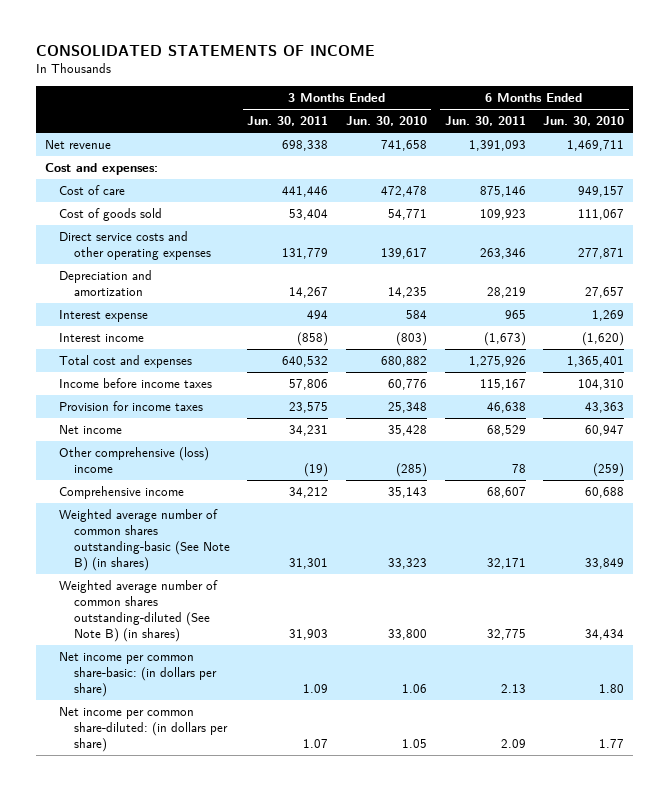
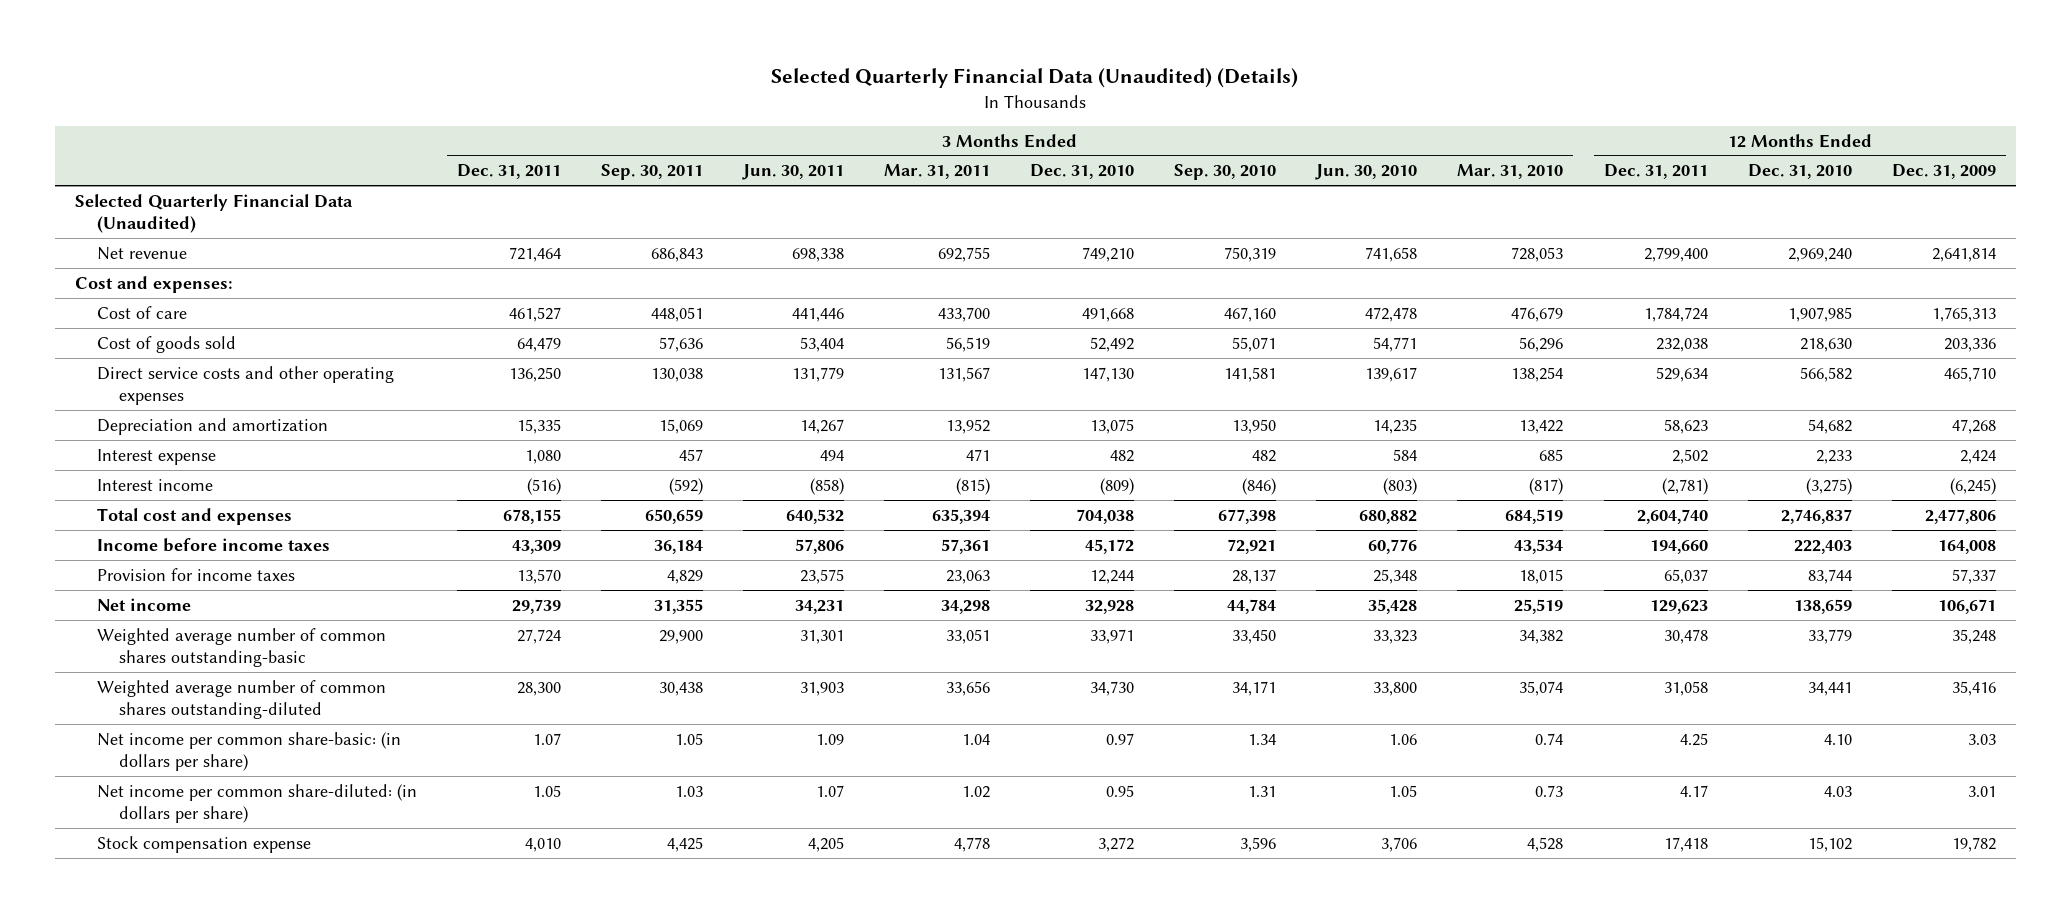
- CONSOLIDATED STATEMENTS OF INCOME
+ Selected Quarterly Financial Data (Unaudited) (Details)
- | 3 Months Ended Jun. 30, 2011 | 3 Months Ended Jun. 30, 2010 | 6 Months Ended Jun. 30, 2011 | 6 Months Ended Jun. 30, 2010
+ | 3 Months Ended Dec. 31, 2011 | 3 Months Ended Sep. 30, 2011 | 3 Months Ended Jun. 30, 2011 | 3 Months Ended Mar. 31, 2011 | 3 Months Ended Dec. 31, 2010 | 3 Months Ended Sep. 30, 2010 | 3 Months Ended Jun. 30, 2010 | 3 Months Ended Mar. 31, 2010 | 12 Months Ended Dec. 31, 2011 | 12 Months Ended Dec. 31, 2010 | 12 Months Ended Dec. 31, 2009
+ Selected Quarterly Financial Data (Unaudited)
- Other comprehensive (loss) income | (19) | (285) | 78 | (259)
- Comprehensive income | 34,212 | 35,143 | 68,607 | 60,688
- Weighted average number of common shares outstanding-basic (See Note B) (in shares) | 31,301 | 33,323 | 32,171 | 33,849
- Weighted average number of common shares outstanding-diluted (See Note B) (in shares) | 31,903 | 33,800 | 32,775 | 34,434
+ Weighted average number of common shares outstanding-basic | 27,724 | 29,900 | 31,301 | 33,051 | 33,971 | 33,450 | 33,323 | 34,382 | 30,478 | 33,779 | 35,248
+ Weighted average number of common shares outstanding-diluted | 28,300 | 30,438 | 31,903 | 33,656 | 34,730 | 34,171 | 33,800 | 35,074 | 31,058 | 34,441 | 35,416
+ Stock compensation expense | 4,010 | 4,425 | 4,205 | 4,778 | 3,272 | 3,596 | 3,706 | 4,528 | 17,418 | 15,102 | 19,782

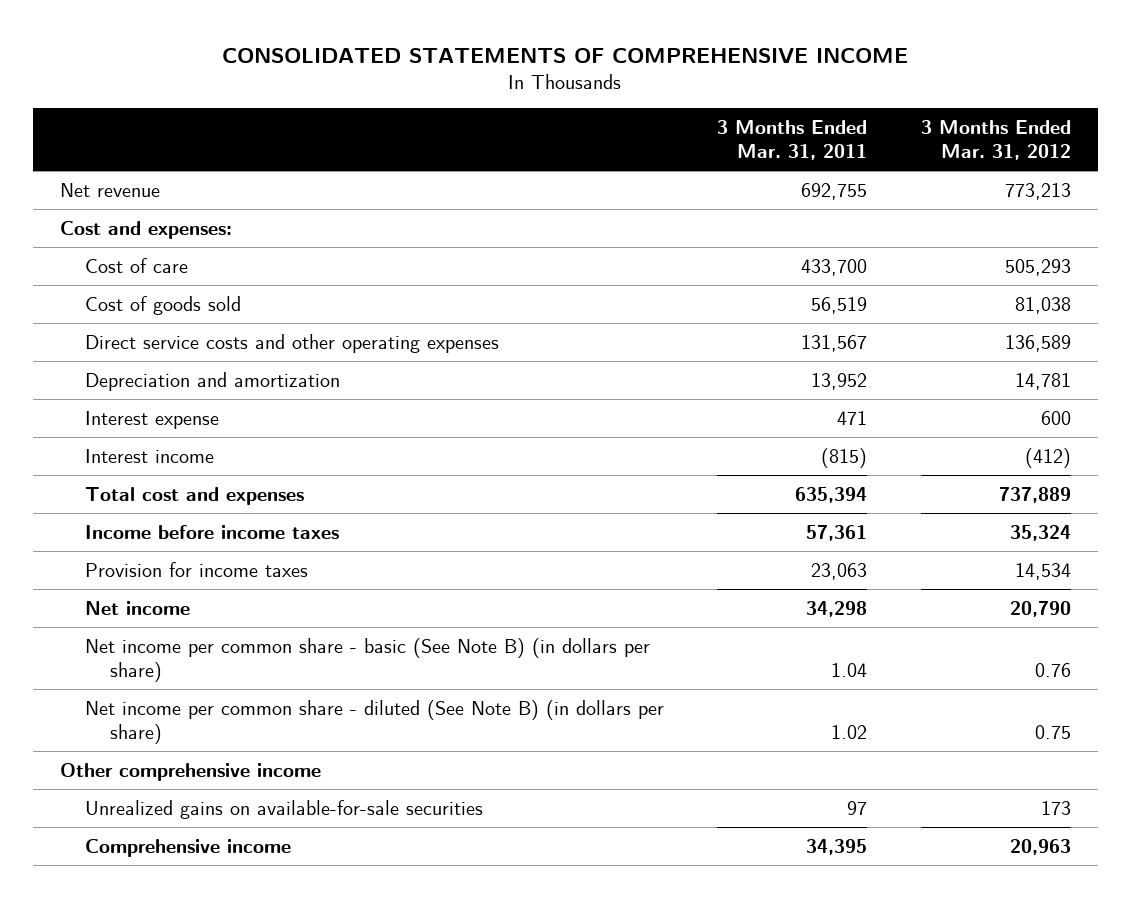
- Selected Quarterly Financial Data (Unaudited) (Details)
+ CONSOLIDATED STATEMENTS OF COMPREHENSIVE INCOME
- | 3 Months Ended Dec. 31, 2011 | 3 Months Ended Sep. 30, 2011 | 3 Months Ended Jun. 30, 2011 | 3 Months Ended Mar. 31, 2011 | 3 Months Ended Dec. 31, 2010 | 3 Months Ended Sep. 30, 2010 | 3 Months Ended Jun. 30, 2010 | 3 Months Ended Mar. 31, 2010 | 12 Months Ended Dec. 31, 2011 | 12 Months Ended Dec. 31, 2010 | 12 Months Ended Dec. 31, 2009
+ | 3 Months Ended Mar. 31, 2011 | 3 Months Ended Mar. 31, 2012
- Selected Quarterly Financial Data (Unaudited)
- Weighted average number of common shares outstanding-basic | 27,724 | 29,900 | 31,301 | 33,051 | 33,971 | 33,450 | 33,323 | 34,382 | 30,478 | 33,779 | 35,248
- Weighted average number of common shares outstanding-diluted | 28,300 | 30,438 | 31,903 | 33,656 | 34,730 | 34,171 | 33,800 | 35,074 | 31,058 | 34,441 | 35,416
- Net income per common share-basic: (in dollars per share) | 1.07 | 1.05 | 1.09 | 1.04 | 0.97 | 1.34 | 1.06 | 0.74 | 4.25 | 4.10 | 3.03
- Net income per common share-diluted: (in dollars per share) | 1.05 | 1.03 | 1.07 | 1.02 | 0.95 | 1.31 | 1.05 | 0.73 | 4.17 | 4.03 | 3.01
- Stock compensation expense | 4,010 | 4,425 | 4,205 | 4,778 | 3,272 | 3,596 | 3,706 | 4,528 | 17,418 | 15,102 | 19,782
+ Net income per common share - basic (See Note B) (in dollars per share) | 1.04 | 0.76
+ Net income per common share - diluted (See Note B) (in dollars per share) | 1.02 | 0.75
+ Other comprehensive income
+ Unrealized gains on available-for-sale securities | 97 | 173
+ Comprehensive income | 34,395 | 20,963

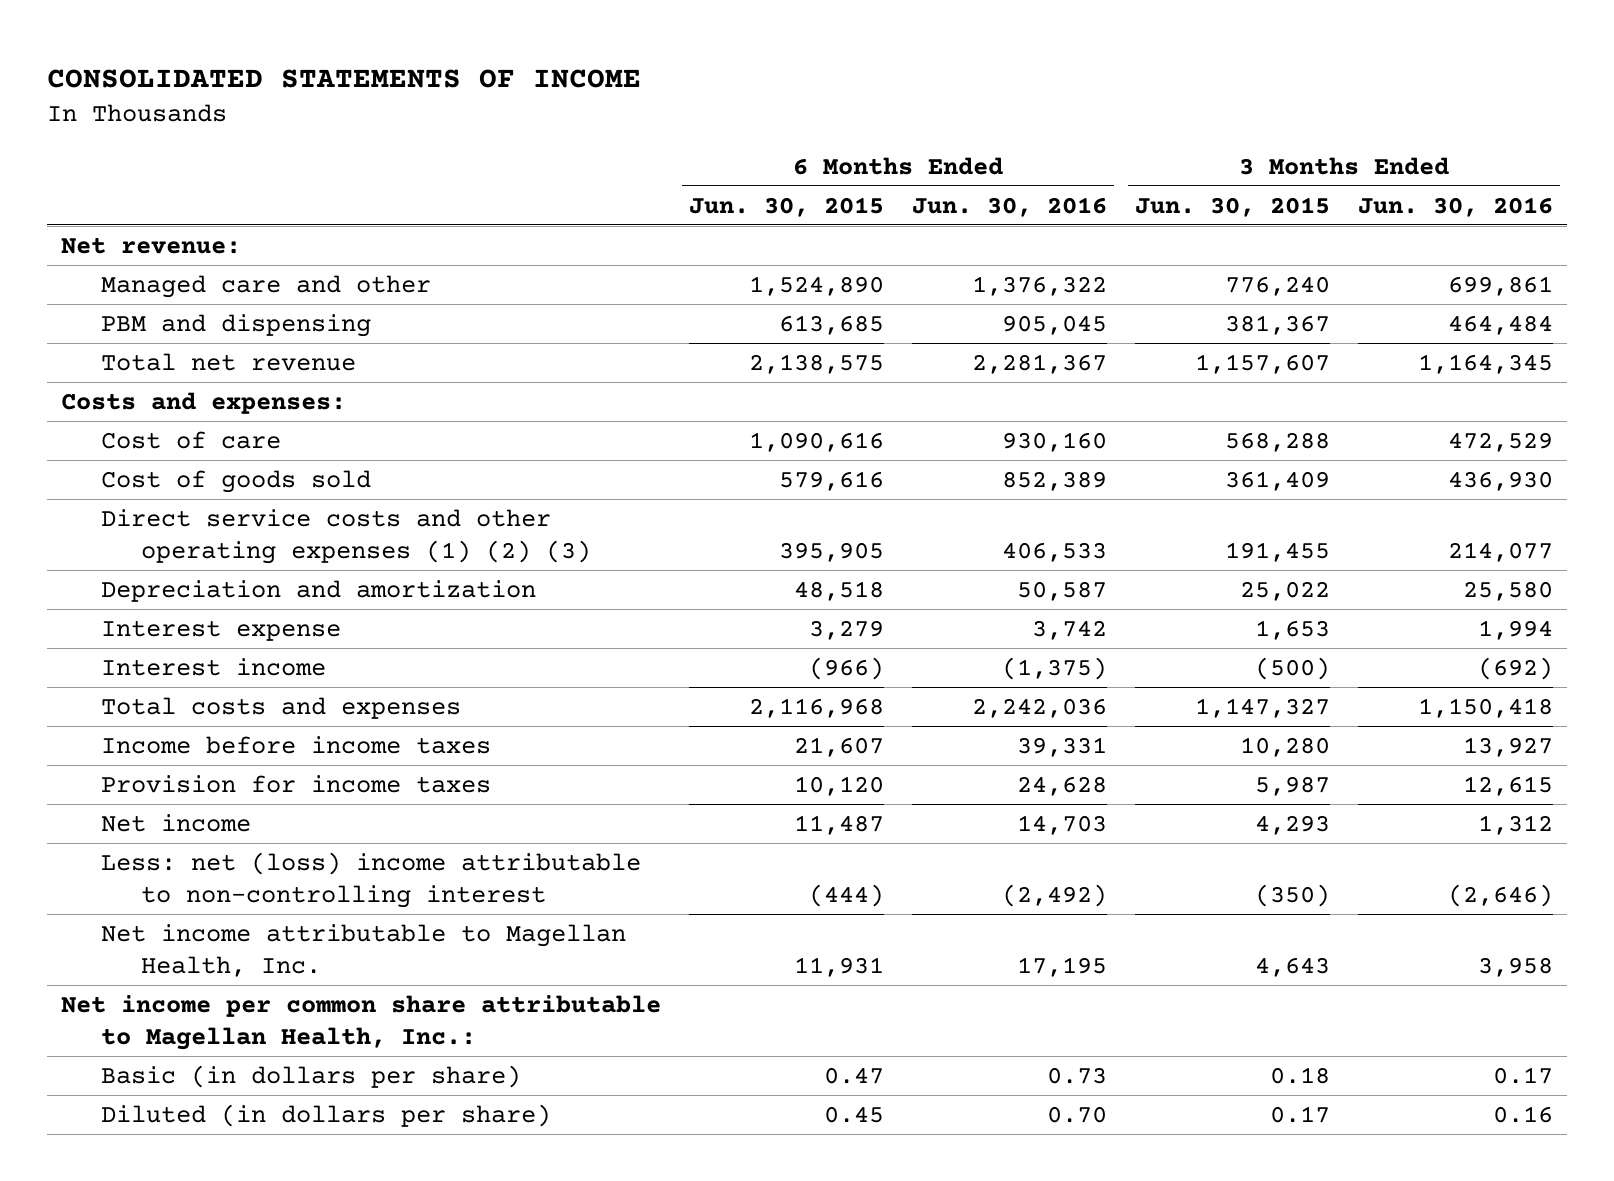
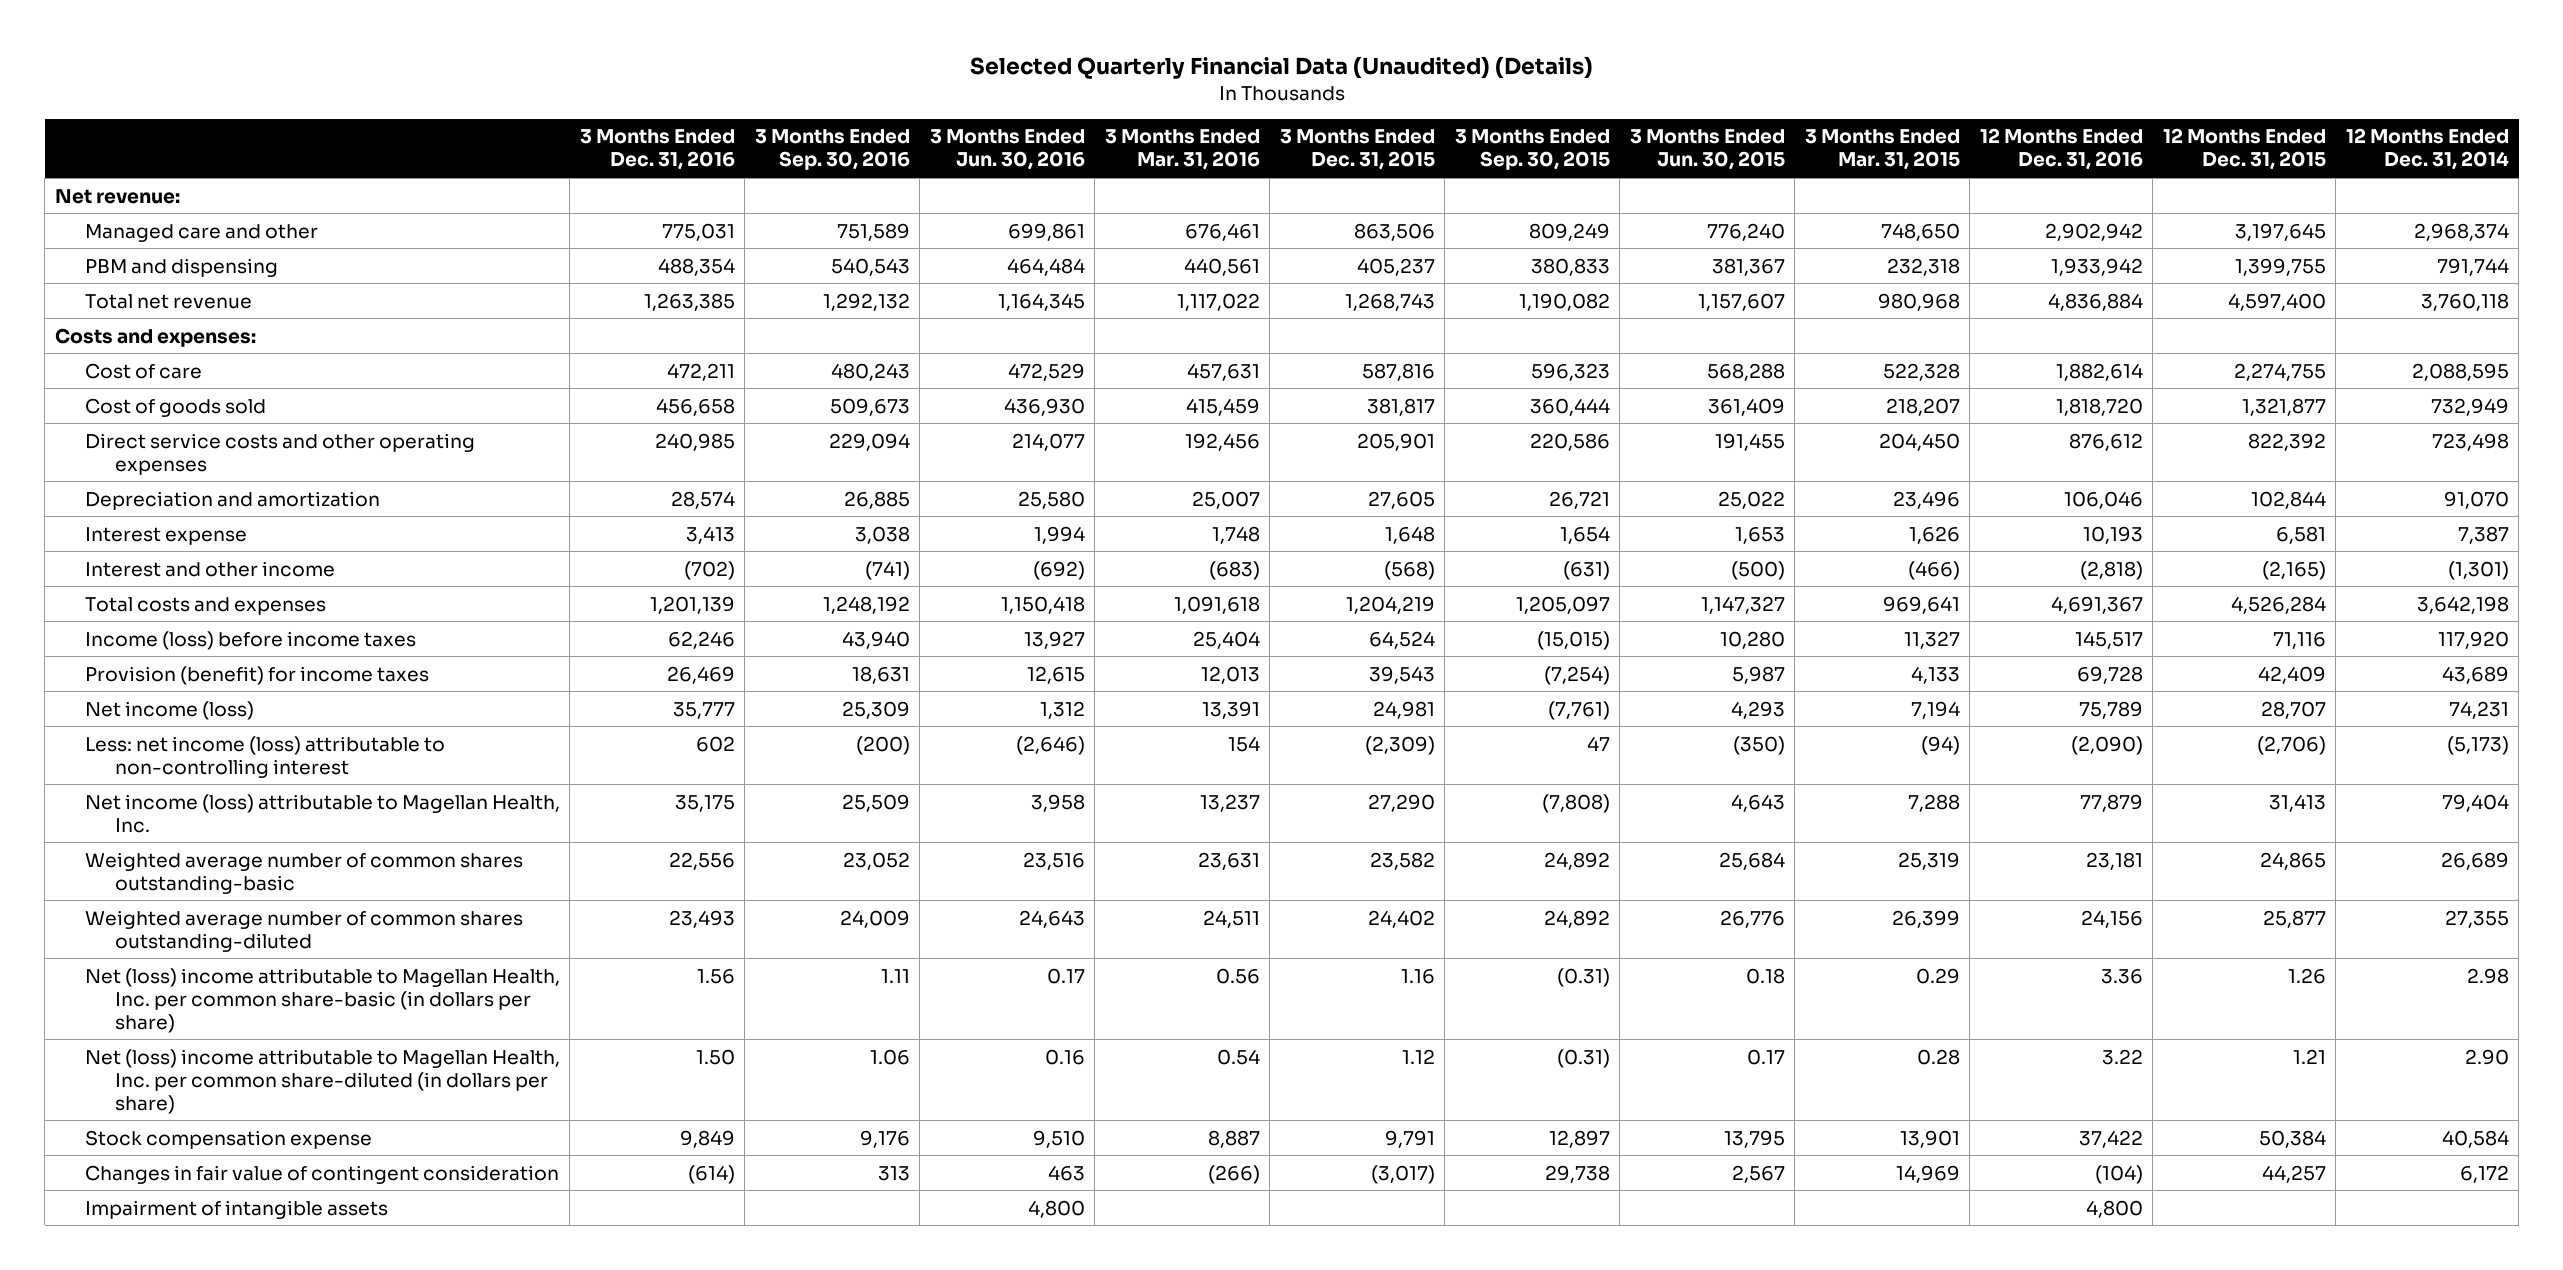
- CONSOLIDATED STATEMENTS OF INCOME
+ Selected Quarterly Financial Data (Unaudited) (Details)
- | 6 Months Ended Jun. 30, 2015 | 6 Months Ended Jun. 30, 2016 | 3 Months Ended Jun. 30, 2015 | 3 Months Ended Jun. 30, 2016
+ | 3 Months Ended Dec. 31, 2016 | 3 Months Ended Sep. 30, 2016 | 3 Months Ended Jun. 30, 2016 | 3 Months Ended Mar. 31, 2016 | 3 Months Ended Dec. 31, 2015 | 3 Months Ended Sep. 30, 2015 | 3 Months Ended Jun. 30, 2015 | 3 Months Ended Mar. 31, 2015 | 12 Months Ended Dec. 31, 2016 | 12 Months Ended Dec. 31, 2015 | 12 Months Ended Dec. 31, 2014
- Direct service costs and other operating expenses (1) (2) (3) | 395,905 | 406,533 | 191,455 | 214,077
+ Direct service costs and other operating expenses | 240,985 | 229,094 | 214,077 | 192,456 | 205,901 | 220,586 | 191,455 | 204,450 | 876,612 | 822,392 | 723,498
- Interest income | (966) | (1,375) | (500) | (692)
+ Interest and other income | (702) | (741) | (692) | (683) | (568) | (631) | (500) | (466) | (2,818) | (2,165) | (1,301)
- Income before income taxes | 21,607 | 39,331 | 10,280 | 13,927
- Provision for income taxes | 10,120 | 24,628 | 5,987 | 12,615
- Net income | 11,487 | 14,703 | 4,293 | 1,312
- Less: net (loss) income attributable to non-controlling interest | (444) | (2,492) | (350) | (2,646)
- Net income attributable to Magellan Health, Inc. | 11,931 | 17,195 | 4,643 | 3,958
- Net income per common share attributable to Magellan Health, Inc.:
- Basic (in dollars per share) | 0.47 | 0.73 | 0.18 | 0.17
- Diluted (in dollars per share) | 0.45 | 0.70 | 0.17 | 0.16
+ Income (loss) before income taxes | 62,246 | 43,940 | 13,927 | 25,404 | 64,524 | (15,015) | 10,280 | 11,327 | 145,517 | 71,116 | 117,920
+ Provision (benefit) for income taxes | 26,469 | 18,631 | 12,615 | 12,013 | 39,543 | (7,254) | 5,987 | 4,133 | 69,728 | 42,409 | 43,689
+ Net income (loss) | 35,777 | 25,309 | 1,312 | 13,391 | 24,981 | (7,761) | 4,293 | 7,194 | 75,789 | 28,707 | 74,231
+ Less: net income (loss) attributable to non-controlling interest | 602 | (200) | (2,646) | 154 | (2,309) | 47 | (350) | (94) | (2,090) | (2,706) | (5,173)
+ Net income (loss) attributable to Magellan Health, Inc. | 35,175 | 25,509 | 3,958 | 13,237 | 27,290 | (7,808) | 4,643 | 7,288 | 77,879 | 31,413 | 79,404
+ Weighted average number of common shares outstanding-basic | 22,556 | 23,052 | 23,516 | 23,631 | 23,582 | 24,892 | 25,684 | 25,319 | 23,181 | 24,865 | 26,689
+ Weighted average number of common shares outstanding-diluted | 23,493 | 24,009 | 24,643 | 24,511 | 24,402 | 24,892 | 26,776 | 26,399 | 24,156 | 25,877 | 27,355
+ Net (loss) income attributable to Magellan Health, Inc. per common share-basic (in dollars per share) | 1.56 | 1.11 | 0.17 | 0.56 | 1.16 | (0.31) | 0.18 | 0.29 | 3.36 | 1.26 | 2.98
+ Net (loss) income attributable to Magellan Health, Inc. per common share-diluted (in dollars per share) | 1.50 | 1.06 | 0.16 | 0.54 | 1.12 | (0.31) | 0.17 | 0.28 | 3.22 | 1.21 | 2.90
+ Stock compensation expense | 9,849 | 9,176 | 9,510 | 8,887 | 9,791 | 12,897 | 13,795 | 13,901 | 37,422 | 50,384 | 40,584
+ Changes in fair value of contingent consideration | (614) | 313 | 463 | (266) | (3,017) | 29,738 | 2,567 | 14,969 | (104) | 44,257 | 6,172
+ Impairment of intangible assets | | | 4,800 | | | | | | 4,800 | |

